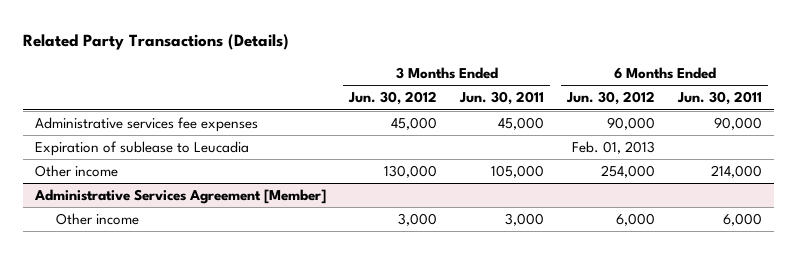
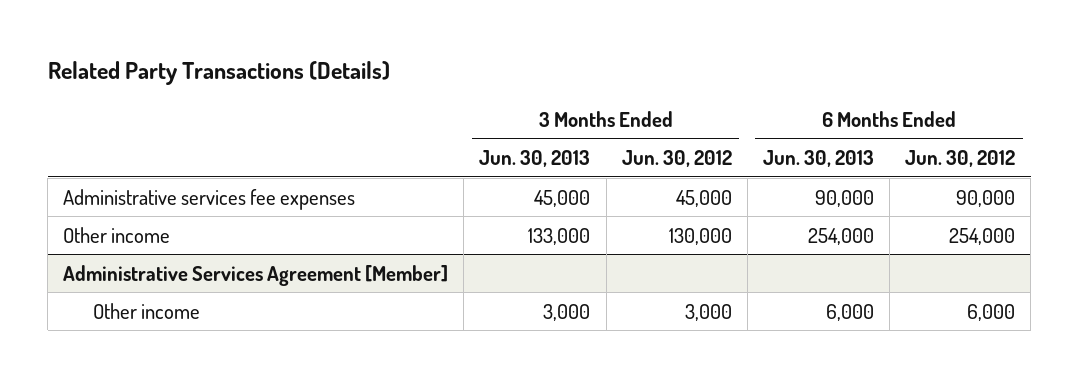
- | 3 Months Ended Jun. 30, 2012 | 3 Months Ended Jun. 30, 2011 | 6 Months Ended Jun. 30, 2012 | 6 Months Ended Jun. 30, 2011
+ | 3 Months Ended Jun. 30, 2013 | 3 Months Ended Jun. 30, 2012 | 6 Months Ended Jun. 30, 2013 | 6 Months Ended Jun. 30, 2012
- Expiration of sublease to Leucadia | | | Feb. 01, 2013 |

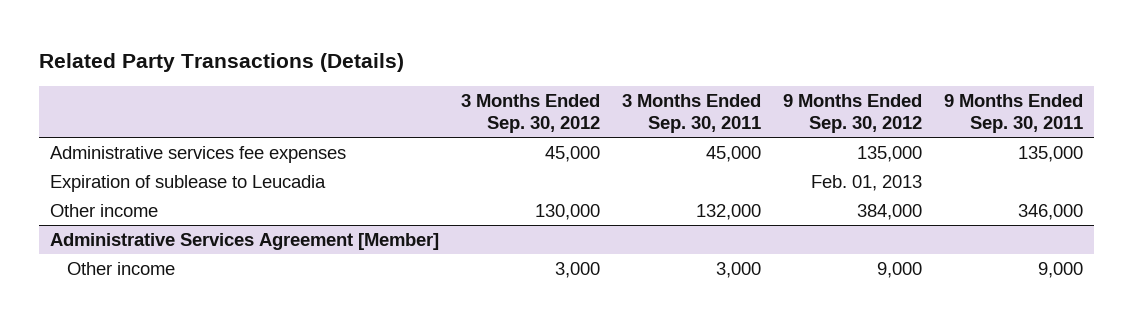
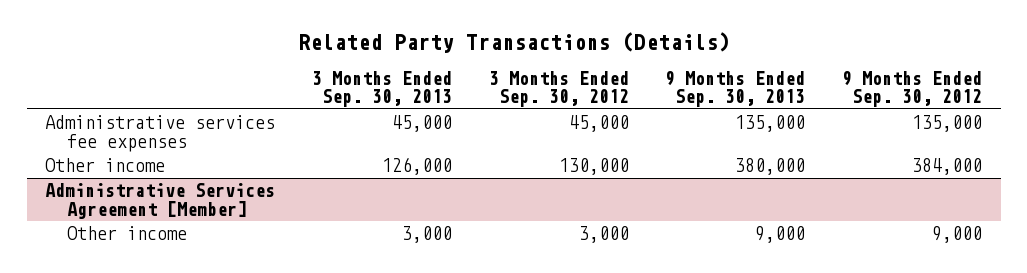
- | 3 Months Ended Sep. 30, 2012 | 3 Months Ended Sep. 30, 2011 | 9 Months Ended Sep. 30, 2012 | 9 Months Ended Sep. 30, 2011
+ | 3 Months Ended Sep. 30, 2013 | 3 Months Ended Sep. 30, 2012 | 9 Months Ended Sep. 30, 2013 | 9 Months Ended Sep. 30, 2012
- Expiration of sublease to Leucadia | | | Feb. 01, 2013 |

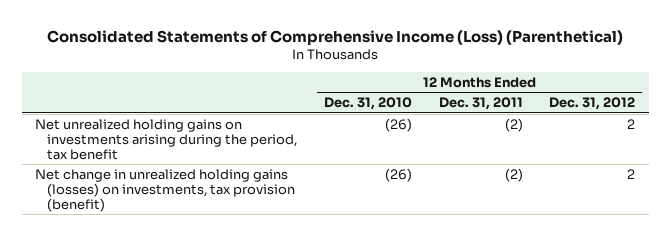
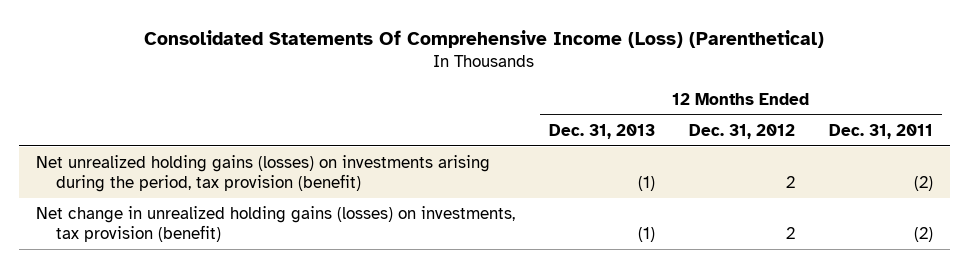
- Consolidated Statements of Comprehensive Income (Loss) (Parenthetical)
+ Consolidated Statements Of Comprehensive Income (Loss) (Parenthetical)
- | 12 Months Ended Dec. 31, 2010 | 12 Months Ended Dec. 31, 2011 | 12 Months Ended Dec. 31, 2012
+ | 12 Months Ended Dec. 31, 2013 | 12 Months Ended Dec. 31, 2012 | 12 Months Ended Dec. 31, 2011
- Net unrealized holding gains on investments arising during the period, tax benefit | (26) | (2) | 2
+ Net unrealized holding gains (losses) on investments arising during the period, tax provision (benefit) | (1) | 2 | (2)

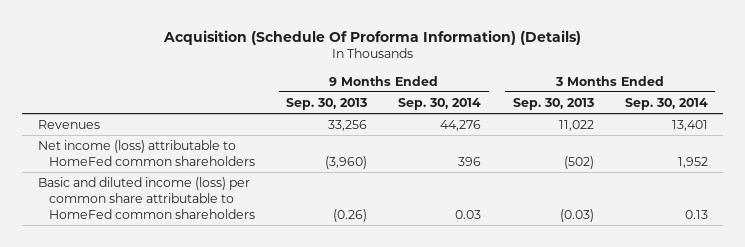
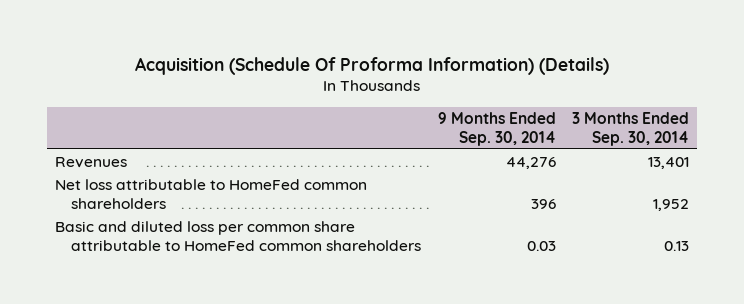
- | 9 Months Ended Sep. 30, 2013 | 9 Months Ended Sep. 30, 2014 | 3 Months Ended Sep. 30, 2013 | 3 Months Ended Sep. 30, 2014
+ | 9 Months Ended Sep. 30, 2014 | 3 Months Ended Sep. 30, 2014
- Net income (loss) attributable to HomeFed common shareholders | (3,960) | 396 | (502) | 1,952
- Basic and diluted income (loss) per common share attributable to HomeFed common shareholders | (0.26) | 0.03 | (0.03) | 0.13
+ Net loss attributable to HomeFed common shareholders | 396 | 1,952
+ Basic and diluted loss per common share attributable to HomeFed common shareholders | 0.03 | 0.13

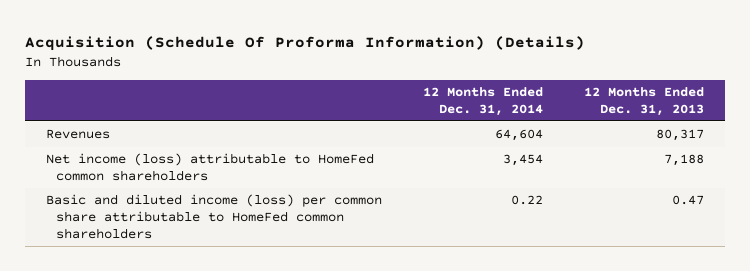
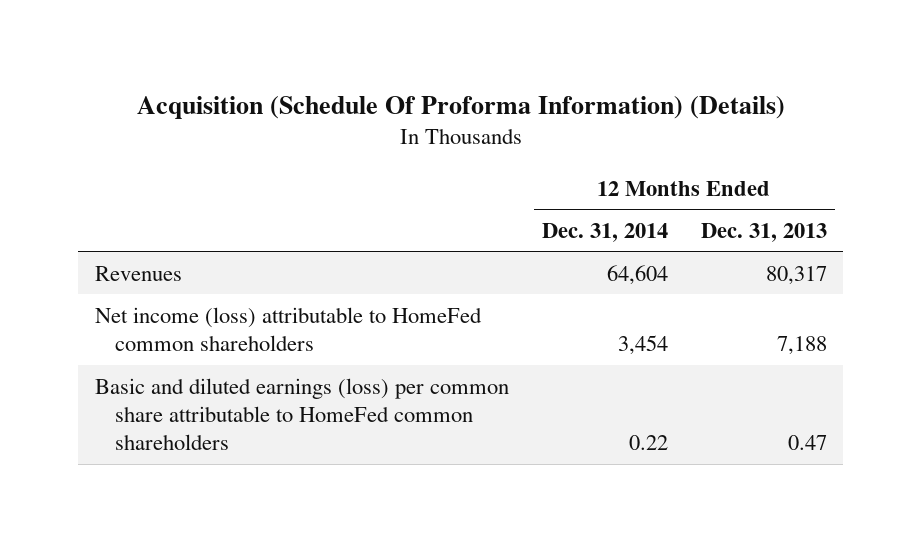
- Basic and diluted income (loss) per common share attributable to HomeFed common shareholders | 0.22 | 0.47
+ Basic and diluted earnings (loss) per common share attributable to HomeFed common shareholders | 0.22 | 0.47

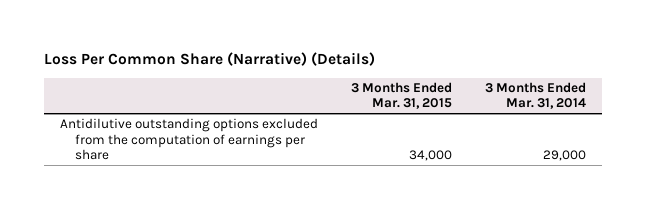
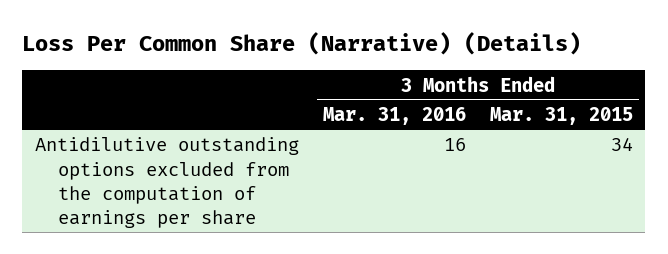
- | 3 Months Ended Mar. 31, 2015 | 3 Months Ended Mar. 31, 2014
+ | 3 Months Ended Mar. 31, 2016 | 3 Months Ended Mar. 31, 2015
- Antidilutive outstanding options excluded from the computation of earnings per share | 34,000 | 29,000
+ Antidilutive outstanding options excluded from the computation of earnings per share | 16 | 34

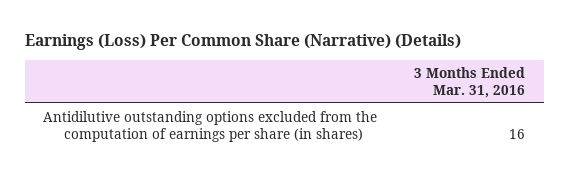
- Loss Per Common Share (Narrative) (Details)
+ Earnings (Loss) Per Common Share (Narrative) (Details)
- | 3 Months Ended Mar. 31, 2016 | 3 Months Ended Mar. 31, 2015
+ | 3 Months Ended Mar. 31, 2016
- Antidilutive outstanding options excluded from the computation of earnings per share | 16 | 34
+ Antidilutive outstanding options excluded from the computation of earnings per share (in shares) | 16

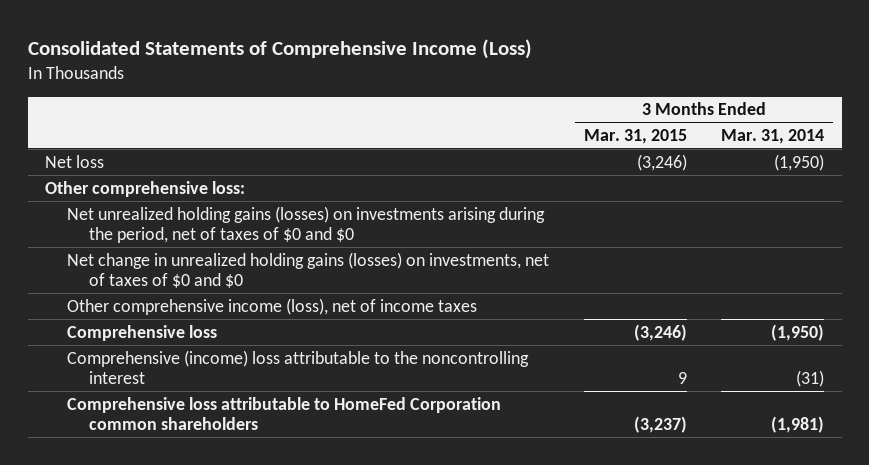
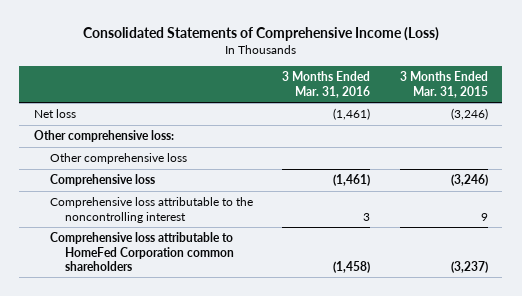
- | 3 Months Ended Mar. 31, 2015 | 3 Months Ended Mar. 31, 2014
+ | 3 Months Ended Mar. 31, 2016 | 3 Months Ended Mar. 31, 2015
- Net unrealized holding gains (losses) on investments arising during the period, net of taxes of $0 and $0
- Net change in unrealized holding gains (losses) on investments, net of taxes of $0 and $0
- Other comprehensive income (loss), net of income taxes
+ Other comprehensive loss
- Comprehensive (income) loss attributable to the noncontrolling interest | 9 | (31)
+ Comprehensive loss attributable to the noncontrolling interest | 3 | 9

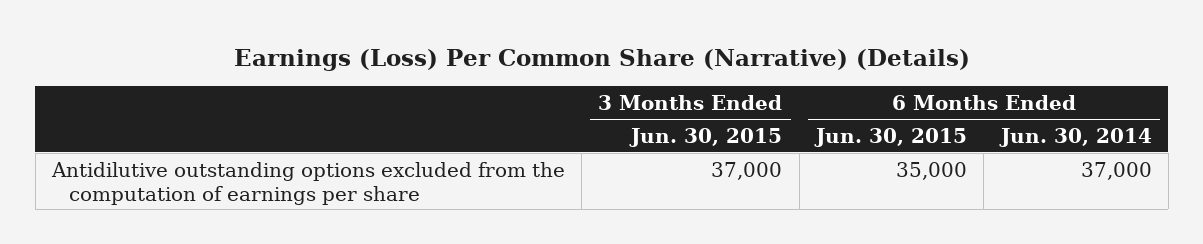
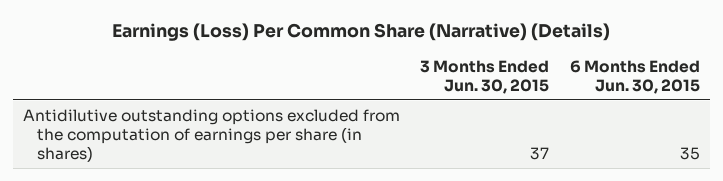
- | 3 Months Ended Jun. 30, 2015 | 6 Months Ended Jun. 30, 2015 | 6 Months Ended Jun. 30, 2014
+ | 3 Months Ended Jun. 30, 2015 | 6 Months Ended Jun. 30, 2015
- Antidilutive outstanding options excluded from the computation of earnings per share | 37,000 | 35,000 | 37,000
+ Antidilutive outstanding options excluded from the computation of earnings per share (in shares) | 37 | 35

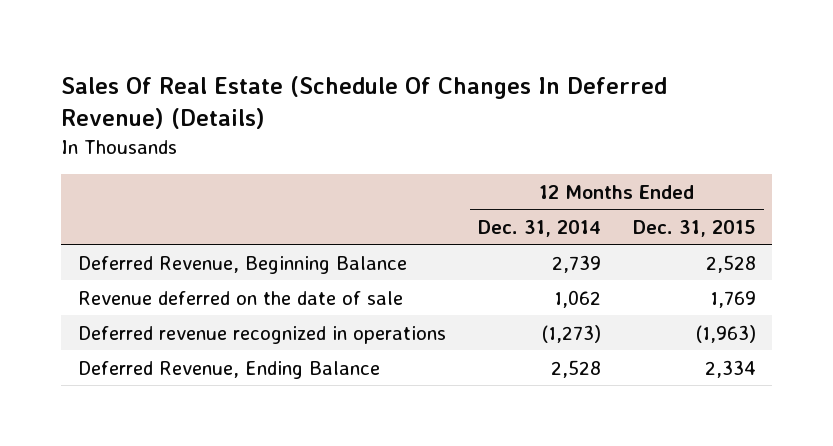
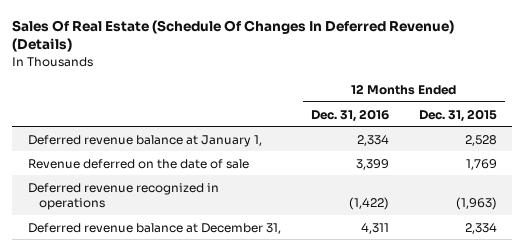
- | 12 Months Ended Dec. 31, 2014 | 12 Months Ended Dec. 31, 2015
+ | 12 Months Ended Dec. 31, 2016 | 12 Months Ended Dec. 31, 2015
- Deferred Revenue, Beginning Balance | 2,739 | 2,528
+ Deferred revenue balance at January 1, | 2,334 | 2,528
- Deferred Revenue, Ending Balance | 2,528 | 2,334
+ Deferred revenue balance at December 31, | 4,311 | 2,334

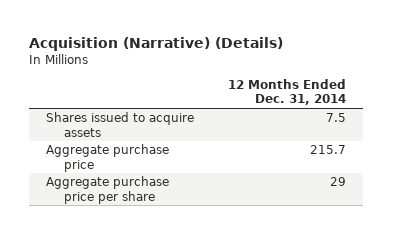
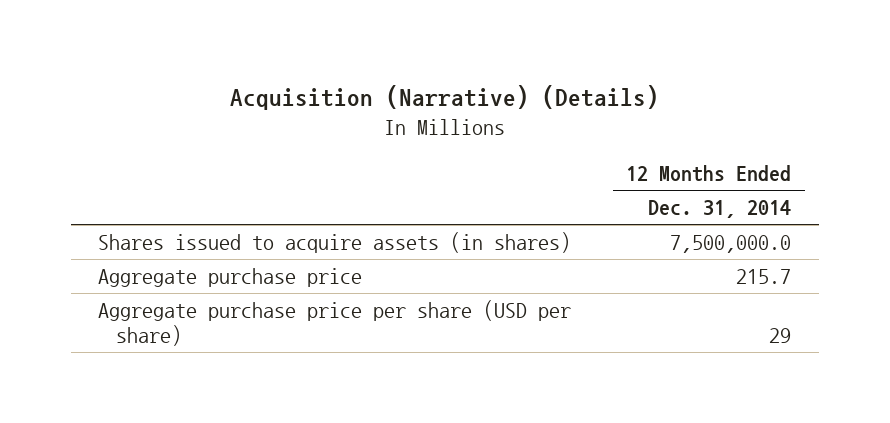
- Shares issued to acquire assets | 7.5
+ Shares issued to acquire assets (in shares) | 7,500,000.0
- Aggregate purchase price per share | 29
+ Aggregate purchase price per share (USD per share) | 29

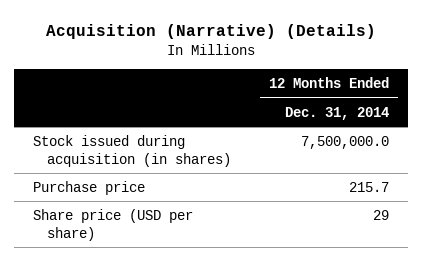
- Shares issued to acquire assets (in shares) | 7,500,000.0
- Aggregate purchase price | 215.7
- Aggregate purchase price per share (USD per share) | 29
+ Stock issued during acquisition (in shares) | 7,500,000.0
+ Purchase price | 215.7
+ Share price (USD per share) | 29

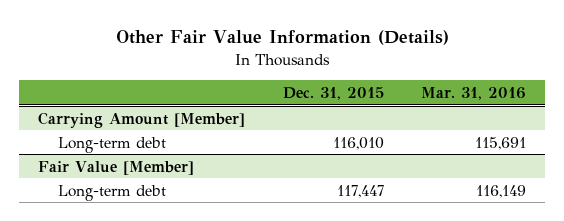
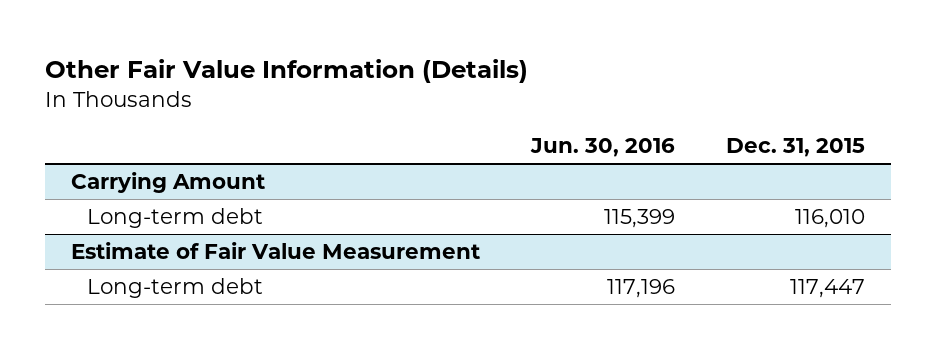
- | Dec. 31, 2015 | Mar. 31, 2016
+ | Jun. 30, 2016 | Dec. 31, 2015
- Carrying Amount [Member]
+ Carrying Amount
- Fair Value [Member]
+ Estimate of Fair Value Measurement

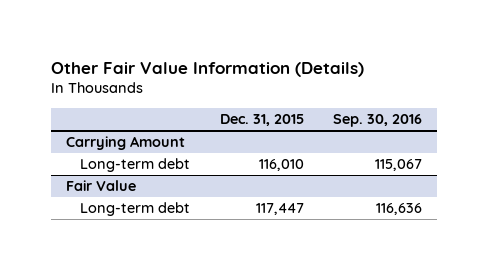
- | Jun. 30, 2016 | Dec. 31, 2015
+ | Dec. 31, 2015 | Sep. 30, 2016
- Estimate of Fair Value Measurement
+ Fair Value

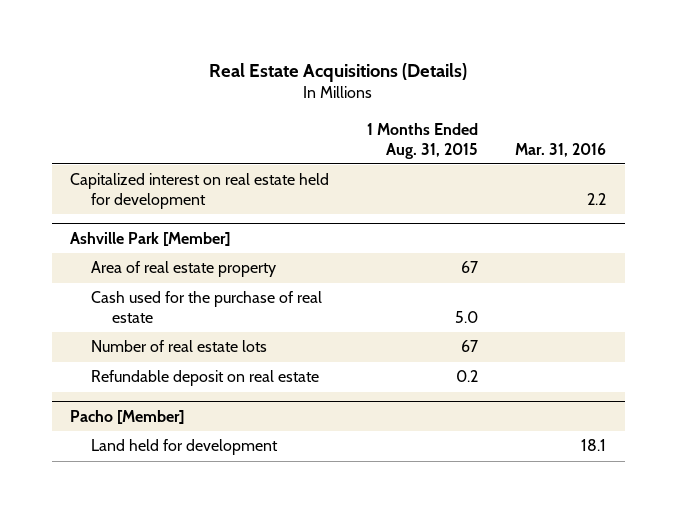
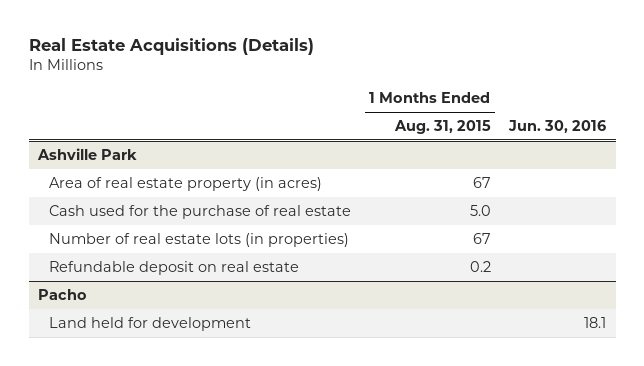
- | 1 Months Ended Aug. 31, 2015 | Mar. 31, 2016
+ | 1 Months Ended Aug. 31, 2015 | Jun. 30, 2016
- Capitalized interest on real estate held for development | | 2.2
- Ashville Park [Member]
- Area of real estate property | 67 |
+ Ashville Park
+ Area of real estate property (in acres) | 67 |
- Number of real estate lots | 67 |
+ Number of real estate lots (in properties) | 67 |
- Pacho [Member]
+ Pacho

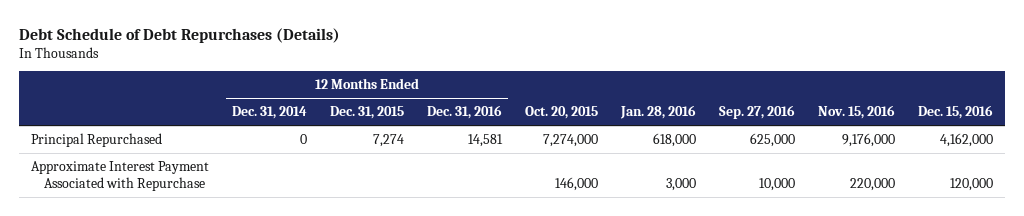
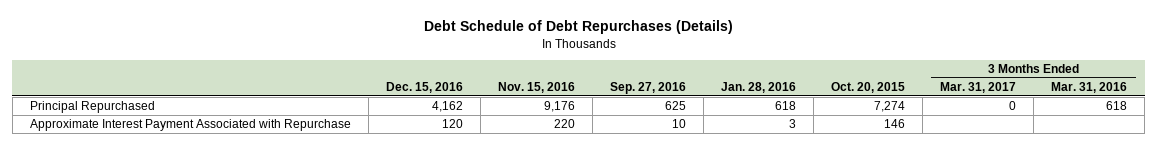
- | 12 Months Ended Dec. 31, 2014 | 12 Months Ended Dec. 31, 2015 | 12 Months Ended Dec. 31, 2016 | Oct. 20, 2015 | Jan. 28, 2016 | Sep. 27, 2016 | Nov. 15, 2016 | Dec. 15, 2016
+ | Dec. 15, 2016 | Nov. 15, 2016 | Sep. 27, 2016 | Jan. 28, 2016 | Oct. 20, 2015 | 3 Months Ended Mar. 31, 2017 | 3 Months Ended Mar. 31, 2016
- Principal Repurchased | 0 | 7,274 | 14,581 | 7,274,000 | 618,000 | 625,000 | 9,176,000 | 4,162,000
- Approximate Interest Payment Associated with Repurchase | | | | 146,000 | 3,000 | 10,000 | 220,000 | 120,000
+ Principal Repurchased | 4,162 | 9,176 | 625 | 618 | 7,274 | 0 | 618
+ Approximate Interest Payment Associated with Repurchase | 120 | 220 | 10 | 3 | 146 | |

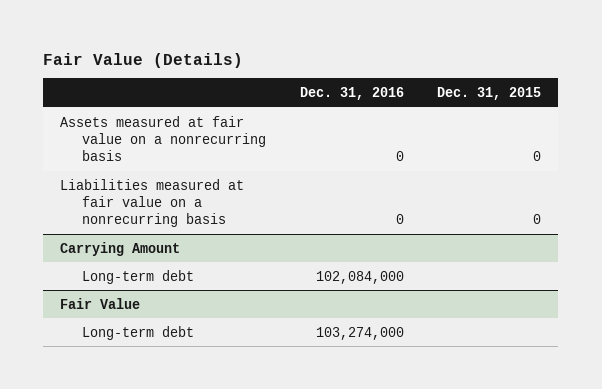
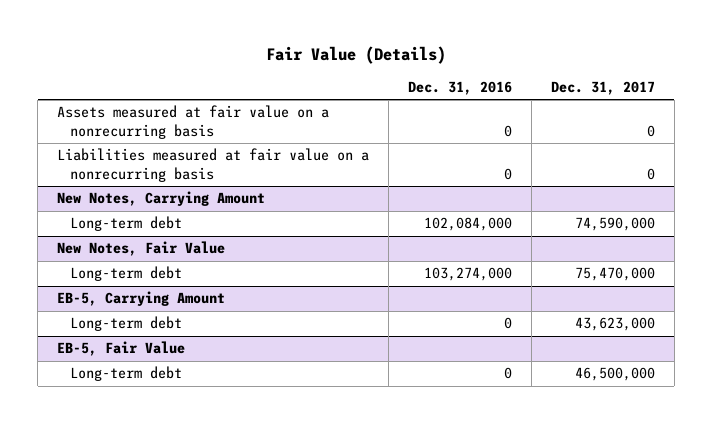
- | Dec. 31, 2016 | Dec. 31, 2015
+ | Dec. 31, 2016 | Dec. 31, 2017
- Carrying Amount
+ New Notes, Carrying Amount
- Fair Value
+ New Notes, Fair Value
+ EB-5, Carrying Amount
+ Long-term debt | 0 | 43,623,000
+ EB-5, Fair Value
+ Long-term debt | 0 | 46,500,000

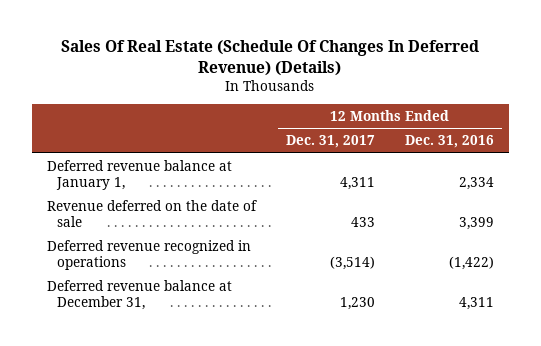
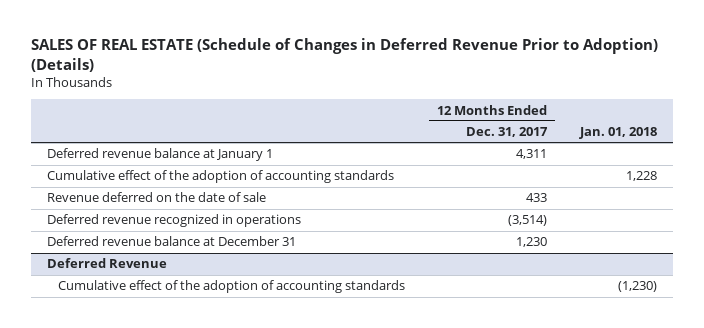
- Sales Of Real Estate (Schedule Of Changes In Deferred Revenue) (Details)
+ SALES OF REAL ESTATE (Schedule of Changes in Deferred Revenue Prior to Adoption) (Details)
- | 12 Months Ended Dec. 31, 2017 | 12 Months Ended Dec. 31, 2016
+ | 12 Months Ended Dec. 31, 2017 | Jan. 01, 2018
- Deferred revenue balance at January 1, | 4,311 | 2,334
+ Deferred revenue balance at January 1 | 4,311 |
+ Cumulative effect of the adoption of accounting standards | | 1,228
- Deferred revenue balance at December 31, | 1,230 | 4,311
+ Deferred revenue balance at December 31 | 1,230 |
+ Deferred Revenue
+ Cumulative effect of the adoption of accounting standards | | (1,230)

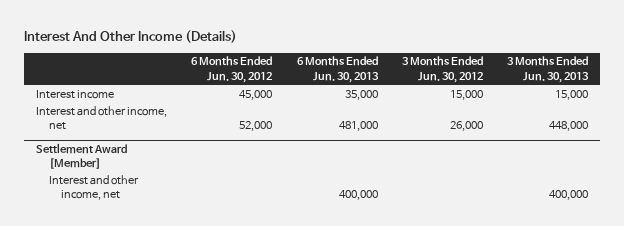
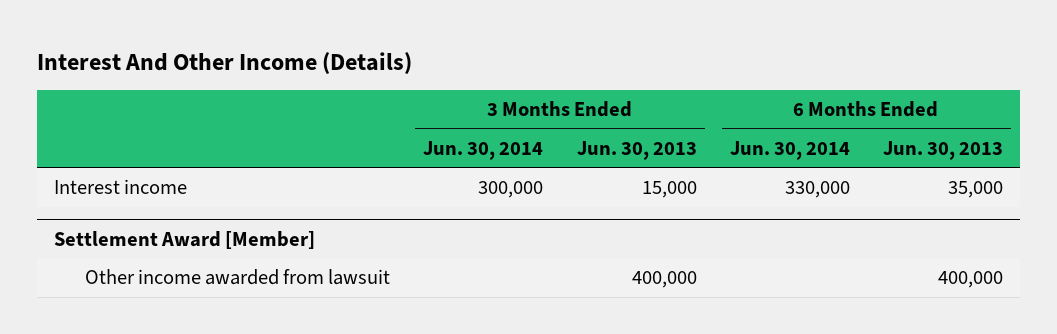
- | 6 Months Ended Jun. 30, 2012 | 6 Months Ended Jun. 30, 2013 | 3 Months Ended Jun. 30, 2012 | 3 Months Ended Jun. 30, 2013
+ | 3 Months Ended Jun. 30, 2014 | 3 Months Ended Jun. 30, 2013 | 6 Months Ended Jun. 30, 2014 | 6 Months Ended Jun. 30, 2013
- Interest and other income, net | 52,000 | 481,000 | 26,000 | 448,000
@ Settlement Award [Member]
- Interest and other income, net | | 400,000 | | 400,000
+ Other income awarded from lawsuit | | 400,000 | | 400,000

